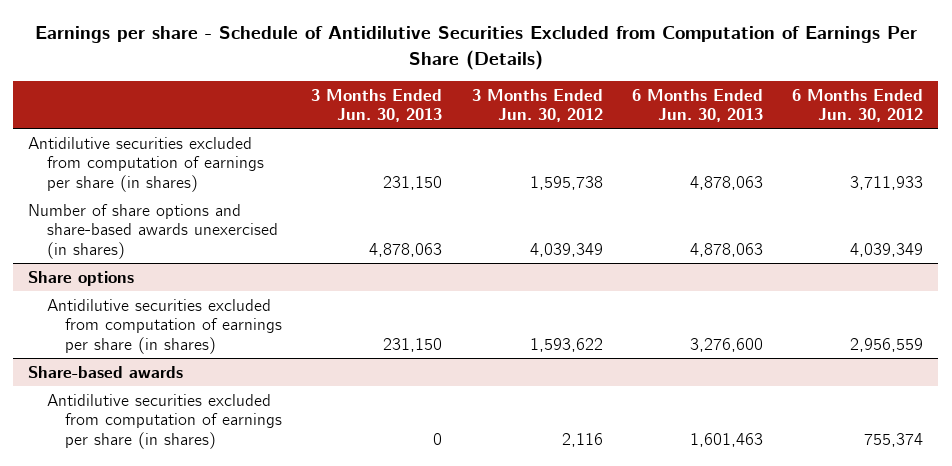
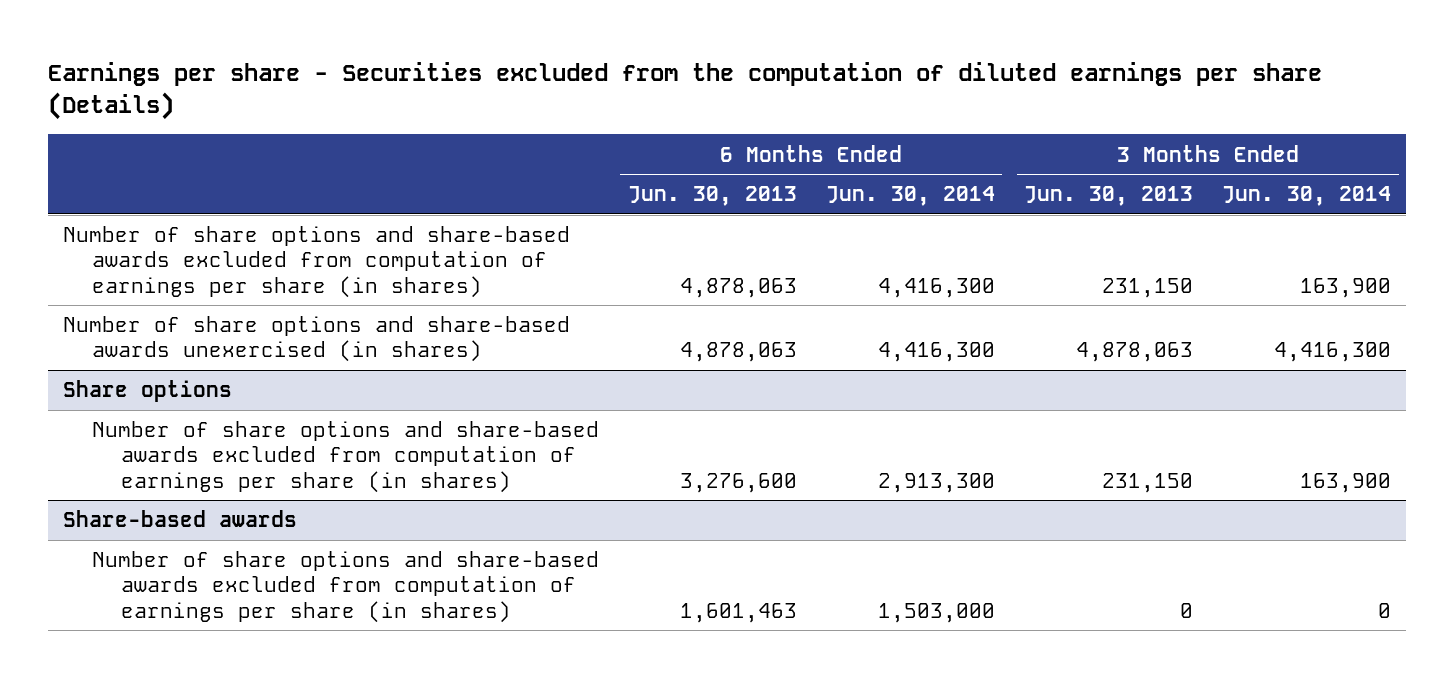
- Earnings per share - Schedule of Antidilutive Securities Excluded from Computation of Earnings Per Share (Details)
+ Earnings per share - Securities excluded from the computation of diluted earnings per share (Details)
- | 3 Months Ended Jun. 30, 2013 | 3 Months Ended Jun. 30, 2012 | 6 Months Ended Jun. 30, 2013 | 6 Months Ended Jun. 30, 2012
+ | 6 Months Ended Jun. 30, 2013 | 6 Months Ended Jun. 30, 2014 | 3 Months Ended Jun. 30, 2013 | 3 Months Ended Jun. 30, 2014
- Antidilutive securities excluded from computation of earnings per share (in shares) | 231,150 | 1,595,738 | 4,878,063 | 3,711,933
+ Number of share options and share-based awards excluded from computation of earnings per share (in shares) | 4,878,063 | 4,416,300 | 231,150 | 163,900
@ Share options
- Antidilutive securities excluded from computation of earnings per share (in shares) | 231,150 | 1,593,622 | 3,276,600 | 2,956,559
+ Number of share options and share-based awards excluded from computation of earnings per share (in shares) | 3,276,600 | 2,913,300 | 231,150 | 163,900
@ Share-based awards
- Antidilutive securities excluded from computation of earnings per share (in shares) | 0 | 2,116 | 1,601,463 | 755,374
+ Number of share options and share-based awards excluded from computation of earnings per share (in shares) | 1,601,463 | 1,503,000 | 0 | 0

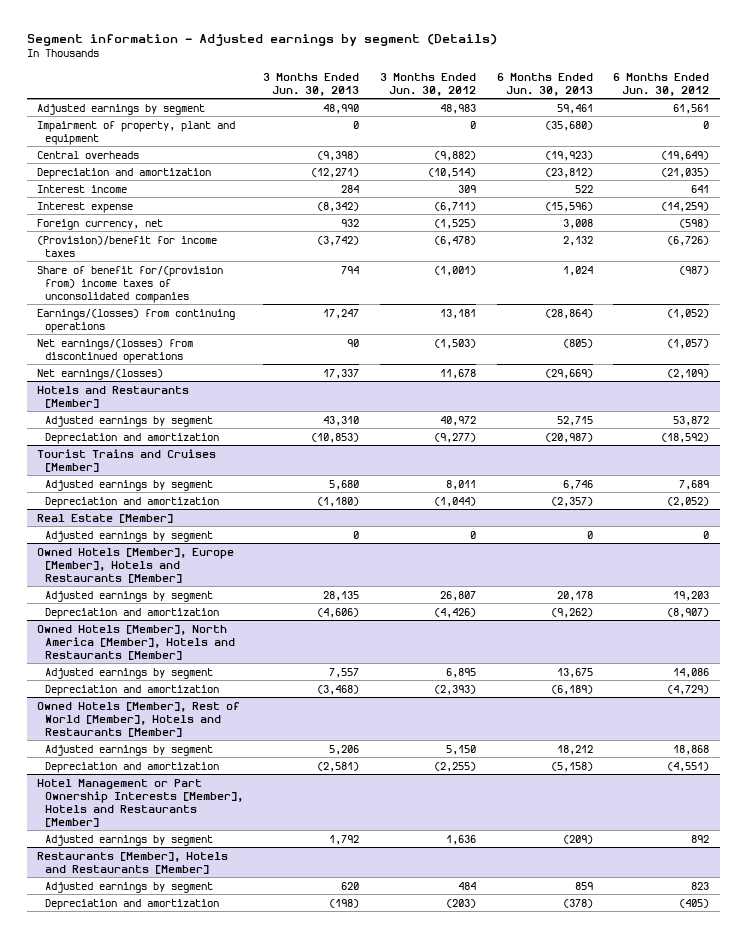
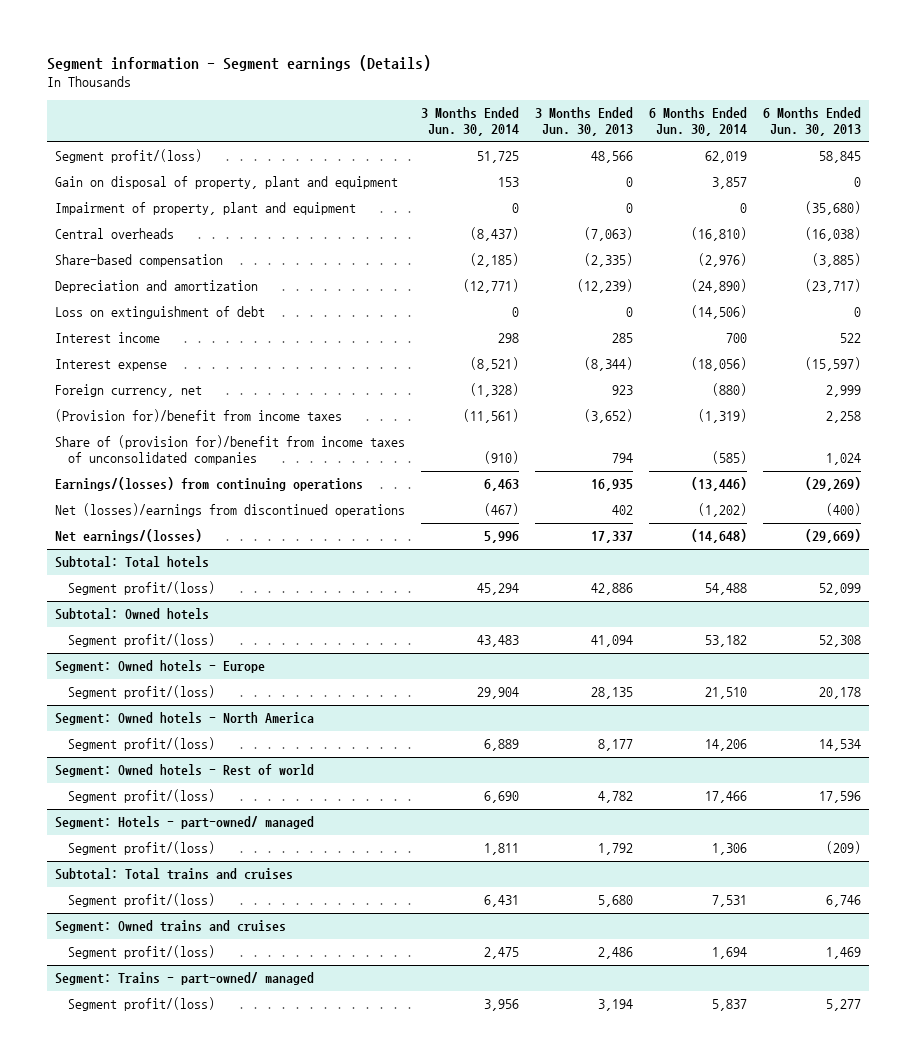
- Segment information - Adjusted earnings by segment (Details)
+ Segment information - Segment earnings (Details)
- | 3 Months Ended Jun. 30, 2013 | 3 Months Ended Jun. 30, 2012 | 6 Months Ended Jun. 30, 2013 | 6 Months Ended Jun. 30, 2012
+ | 3 Months Ended Jun. 30, 2014 | 3 Months Ended Jun. 30, 2013 | 6 Months Ended Jun. 30, 2014 | 6 Months Ended Jun. 30, 2013
- Adjusted earnings by segment | 48,990 | 48,983 | 59,461 | 61,561
+ Segment profit/(loss) | 51,725 | 48,566 | 62,019 | 58,845
+ Gain on disposal of property, plant and equipment | 153 | 0 | 3,857 | 0
- Central overheads | (9,398) | (9,882) | (19,923) | (19,649)
- Depreciation and amortization | (12,271) | (10,514) | (23,812) | (21,035)
- Interest income | 284 | 309 | 522 | 641
- Interest expense | (8,342) | (6,711) | (15,596) | (14,259)
- Foreign currency, net | 932 | (1,525) | 3,008 | (598)
- (Provision)/benefit for income taxes | (3,742) | (6,478) | 2,132 | (6,726)
- Share of benefit for/(provision from) income taxes of unconsolidated companies | 794 | (1,001) | 1,024 | (987)
- Earnings/(losses) from continuing operations | 17,247 | 13,181 | (28,864) | (1,052)
- Net earnings/(losses) from discontinued operations | 90 | (1,503) | (805) | (1,057)
+ Central overheads | (8,437) | (7,063) | (16,810) | (16,038)
+ Share-based compensation | (2,185) | (2,335) | (2,976) | (3,885)
+ Depreciation and amortization | (12,771) | (12,239) | (24,890) | (23,717)
+ Loss on extinguishment of debt | 0 | 0 | (14,506) | 0
+ Interest income | 298 | 285 | 700 | 522
+ Interest expense | (8,521) | (8,344) | (18,056) | (15,597)
+ Foreign currency, net | (1,328) | 923 | (880) | 2,999
+ (Provision for)/benefit from income taxes | (11,561) | (3,652) | (1,319) | 2,258
+ Share of (provision for)/benefit from income taxes of unconsolidated companies | (910) | 794 | (585) | 1,024
+ Earnings/(losses) from continuing operations | 6,463 | 16,935 | (13,446) | (29,269)
+ Net (losses)/earnings from discontinued operations | (467) | 402 | (1,202) | (400)
- Hotels and Restaurants [Member]
- Adjusted earnings by segment | 43,310 | 40,972 | 52,715 | 53,872
- Depreciation and amortization | (10,853) | (9,277) | (20,987) | (18,592)
- Tourist Trains and Cruises [Member]
- Adjusted earnings by segment | 5,680 | 8,011 | 6,746 | 7,689
- Depreciation and amortization | (1,180) | (1,044) | (2,357) | (2,052)
- Real Estate [Member]
- Adjusted earnings by segment | 0 | 0 | 0 | 0
- Owned Hotels [Member], Europe [Member], Hotels and Restaurants [Member]
- Adjusted earnings by segment | 28,135 | 26,807 | 20,178 | 19,203
- Depreciation and amortization | (4,606) | (4,426) | (9,262) | (8,907)
- Owned Hotels [Member], North America [Member], Hotels and Restaurants [Member]
- Adjusted earnings by segment | 7,557 | 6,895 | 13,675 | 14,086
- Depreciation and amortization | (3,468) | (2,393) | (6,189) | (4,729)
- Owned Hotels [Member], Rest of World [Member], Hotels and Restaurants [Member]
- Adjusted earnings by segment | 5,206 | 5,150 | 18,212 | 18,868
- Depreciation and amortization | (2,581) | (2,255) | (5,158) | (4,551)
- Hotel Management or Part Ownership Interests [Member], Hotels and Restaurants [Member]
- Adjusted earnings by segment | 1,792 | 1,636 | (209) | 892
- Restaurants [Member], Hotels and Restaurants [Member]
- Adjusted earnings by segment | 620 | 484 | 859 | 823
- Depreciation and amortization | (198) | (203) | (378) | (405)
+ Subtotal: Total hotels
+ Segment profit/(loss) | 45,294 | 42,886 | 54,488 | 52,099
+ Subtotal: Owned hotels
+ Segment profit/(loss) | 43,483 | 41,094 | 53,182 | 52,308
+ Segment: Owned hotels - Europe
+ Segment profit/(loss) | 29,904 | 28,135 | 21,510 | 20,178
+ Segment: Owned hotels - North America
+ Segment profit/(loss) | 6,889 | 8,177 | 14,206 | 14,534
+ Segment: Owned hotels - Rest of world
+ Segment profit/(loss) | 6,690 | 4,782 | 17,466 | 17,596
+ Segment: Hotels - part-owned/ managed
+ Segment profit/(loss) | 1,811 | 1,792 | 1,306 | (209)
+ Subtotal: Total trains and cruises
+ Segment profit/(loss) | 6,431 | 5,680 | 7,531 | 6,746
+ Segment: Owned trains and cruises
+ Segment profit/(loss) | 2,475 | 2,486 | 1,694 | 1,469
+ Segment: Trains - part-owned/ managed
+ Segment profit/(loss) | 3,956 | 3,194 | 5,837 | 5,277

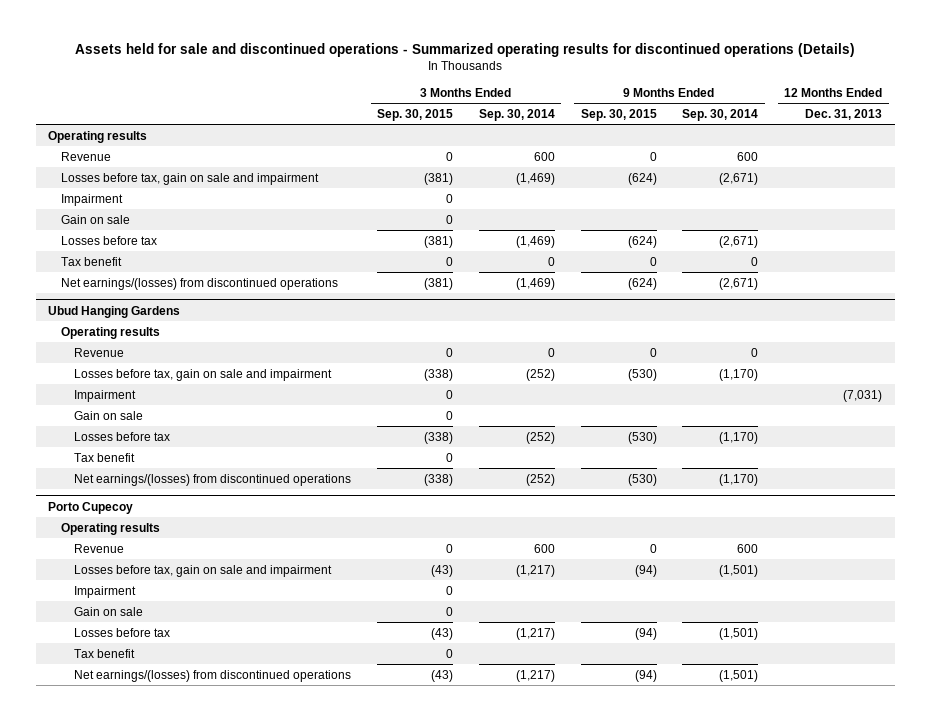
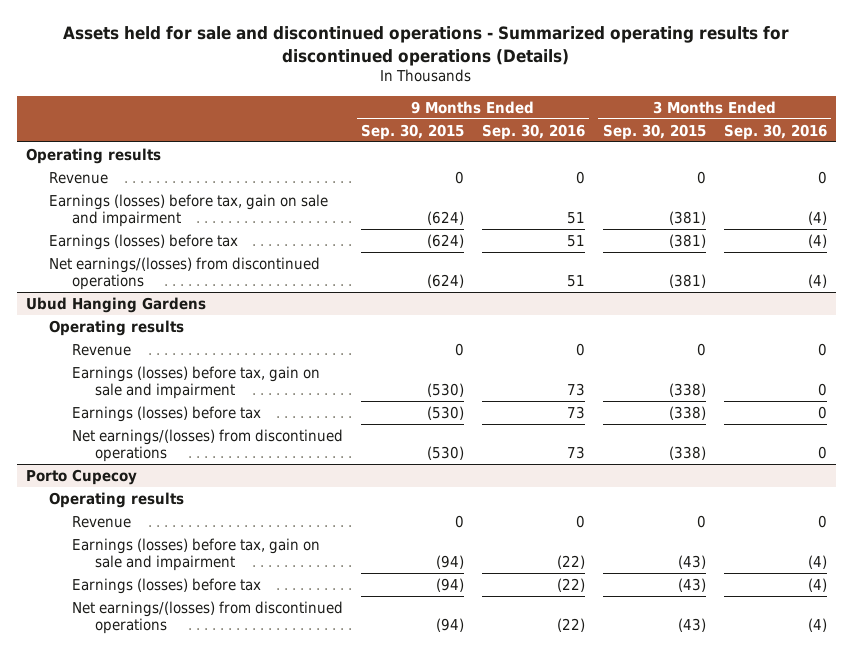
- | 3 Months Ended Sep. 30, 2015 | 3 Months Ended Sep. 30, 2014 | 9 Months Ended Sep. 30, 2015 | 9 Months Ended Sep. 30, 2014 | 12 Months Ended Dec. 31, 2013
+ | 9 Months Ended Sep. 30, 2015 | 9 Months Ended Sep. 30, 2016 | 3 Months Ended Sep. 30, 2015 | 3 Months Ended Sep. 30, 2016
- Losses before tax, gain on sale and impairment | (381) | (1,469) | (624) | (2,671) |
- Impairment | 0 | | | |
- Gain on sale | 0 | | | |
- Losses before tax | (381) | (1,469) | (624) | (2,671) |
- Tax benefit | 0 | 0 | 0 | 0 |
+ Earnings (losses) before tax, gain on sale and impairment | (624) | 51 | (381) | (4)
+ Earnings (losses) before tax | (624) | 51 | (381) | (4)
@ Ubud Hanging Gardens
- Losses before tax, gain on sale and impairment | (338) | (252) | (530) | (1,170) |
- Impairment | 0 | | | | (7,031)
- Gain on sale | 0 | | | |
- Losses before tax | (338) | (252) | (530) | (1,170) |
- Tax benefit | 0 | | | |
+ Earnings (losses) before tax, gain on sale and impairment | (530) | 73 | (338) | 0
+ Earnings (losses) before tax | (530) | 73 | (338) | 0
@ Porto Cupecoy
- Losses before tax, gain on sale and impairment | (43) | (1,217) | (94) | (1,501) |
- Impairment | 0 | | | |
- Gain on sale | 0 | | | |
- Losses before tax | (43) | (1,217) | (94) | (1,501) |
- Tax benefit | 0 | | | |
+ Earnings (losses) before tax, gain on sale and impairment | (94) | (22) | (43) | (4)
+ Earnings (losses) before tax | (94) | (22) | (43) | (4)

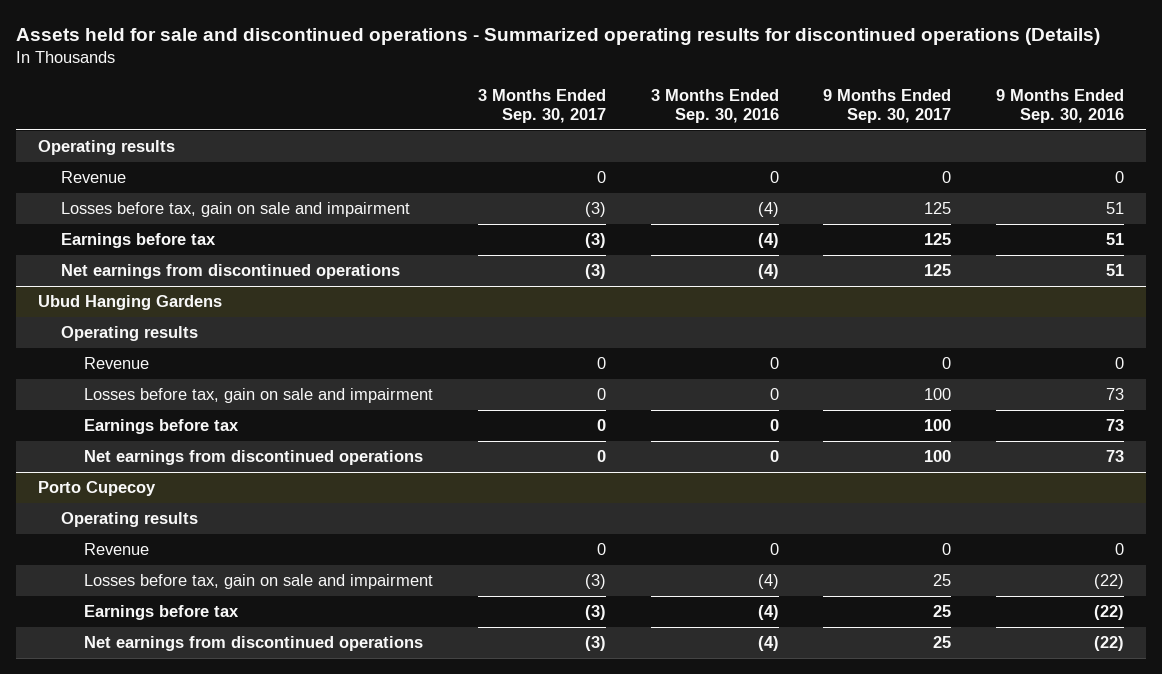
- | 9 Months Ended Sep. 30, 2015 | 9 Months Ended Sep. 30, 2016 | 3 Months Ended Sep. 30, 2015 | 3 Months Ended Sep. 30, 2016
+ | 3 Months Ended Sep. 30, 2017 | 3 Months Ended Sep. 30, 2016 | 9 Months Ended Sep. 30, 2017 | 9 Months Ended Sep. 30, 2016
- Earnings (losses) before tax, gain on sale and impairment | (624) | 51 | (381) | (4)
- Earnings (losses) before tax | (624) | 51 | (381) | (4)
- Net earnings/(losses) from discontinued operations | (624) | 51 | (381) | (4)
+ Losses before tax, gain on sale and impairment | (3) | (4) | 125 | 51
+ Earnings before tax | (3) | (4) | 125 | 51
+ Net earnings from discontinued operations | (3) | (4) | 125 | 51
@ Ubud Hanging Gardens
- Earnings (losses) before tax, gain on sale and impairment | (530) | 73 | (338) | 0
- Earnings (losses) before tax | (530) | 73 | (338) | 0
- Net earnings/(losses) from discontinued operations | (530) | 73 | (338) | 0
+ Losses before tax, gain on sale and impairment | 0 | 0 | 100 | 73
+ Earnings before tax | 0 | 0 | 100 | 73
+ Net earnings from discontinued operations | 0 | 0 | 100 | 73
@ Porto Cupecoy
- Earnings (losses) before tax, gain on sale and impairment | (94) | (22) | (43) | (4)
- Earnings (losses) before tax | (94) | (22) | (43) | (4)
- Net earnings/(losses) from discontinued operations | (94) | (22) | (43) | (4)
+ Losses before tax, gain on sale and impairment | (3) | (4) | 25 | (22)
+ Earnings before tax | (3) | (4) | 25 | (22)
+ Net earnings from discontinued operations | (3) | (4) | 25 | (22)

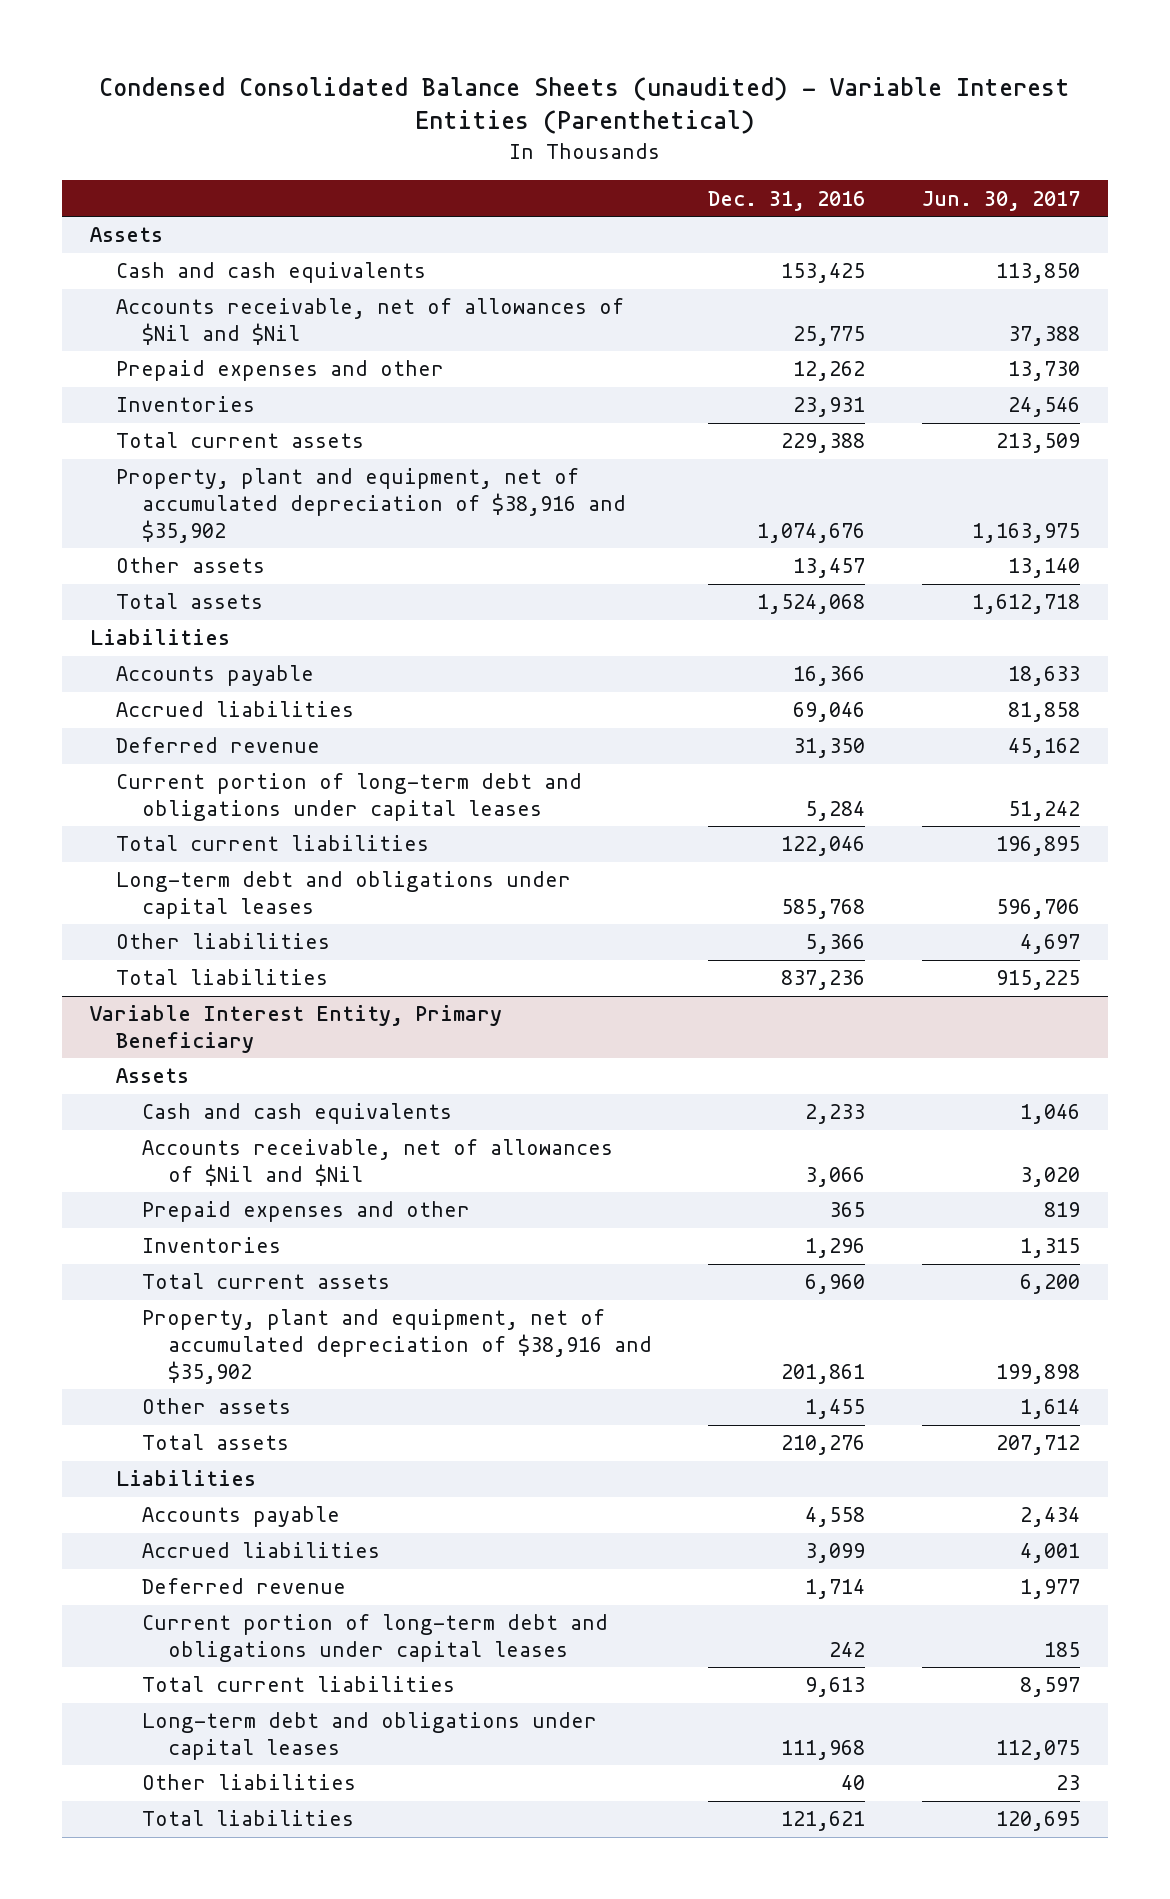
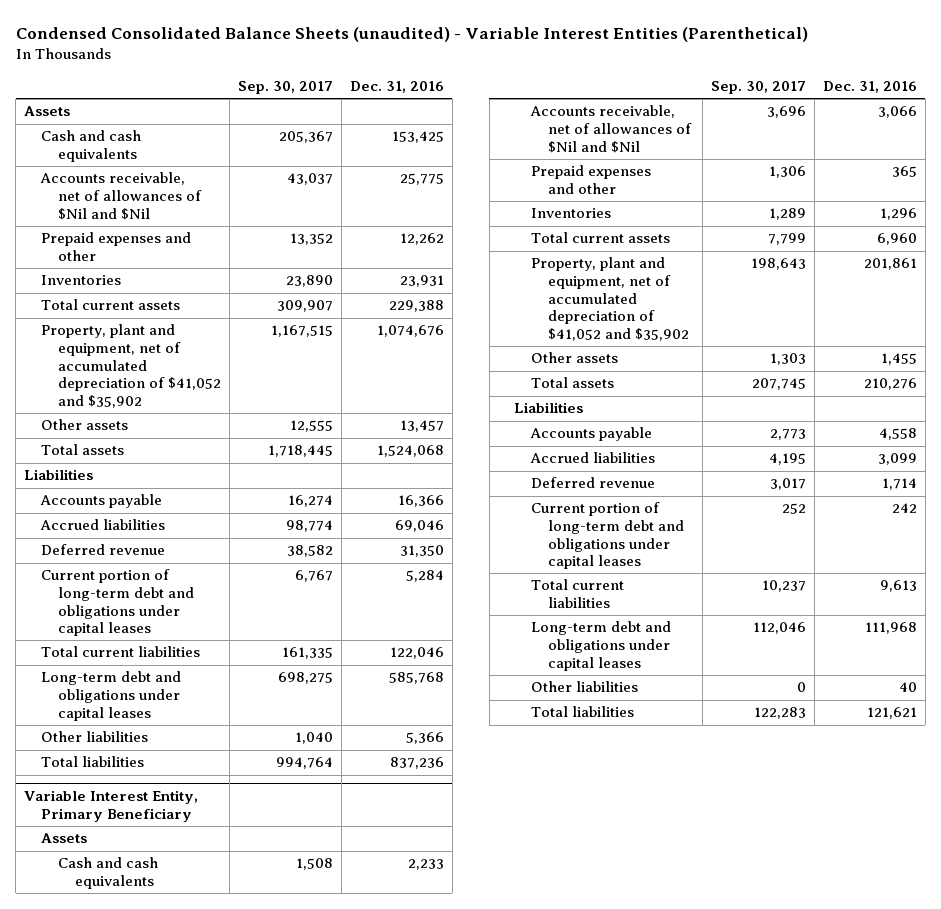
- | Dec. 31, 2016 | Jun. 30, 2017
+ | Sep. 30, 2017 | Dec. 31, 2016
- Property, plant and equipment, net of accumulated depreciation of $38,916 and $35,902 | 1,074,676 | 1,163,975
+ Property, plant and equipment, net of accumulated depreciation of $41,052 and $35,902 | 1,167,515 | 1,074,676
@ Variable Interest Entity, Primary Beneficiary
- Property, plant and equipment, net of accumulated depreciation of $38,916 and $35,902 | 201,861 | 199,898
+ Property, plant and equipment, net of accumulated depreciation of $41,052 and $35,902 | 198,643 | 201,861

